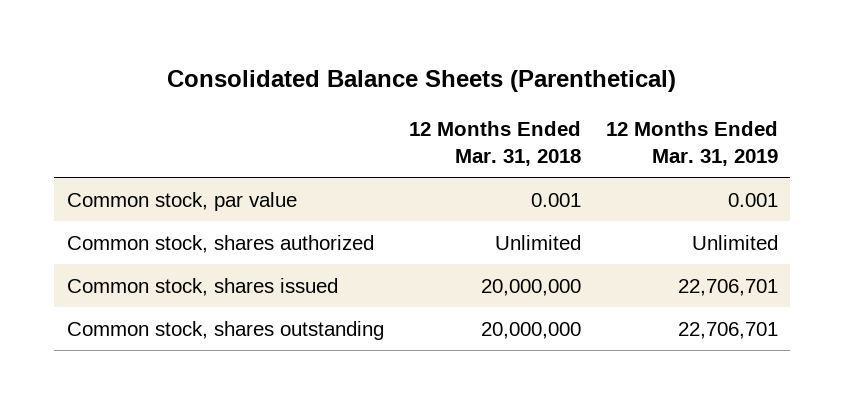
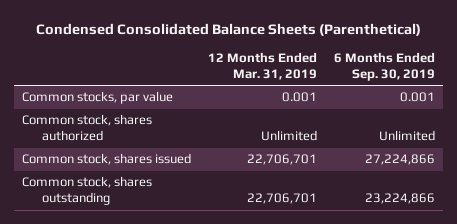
- Consolidated Balance Sheets (Parenthetical)
+ Condensed Consolidated Balance Sheets (Parenthetical)
- | 12 Months Ended Mar. 31, 2018 | 12 Months Ended Mar. 31, 2019
+ | 12 Months Ended Mar. 31, 2019 | 6 Months Ended Sep. 30, 2019
- Common stock, par value | 0.001 | 0.001
+ Common stocks, par value | 0.001 | 0.001

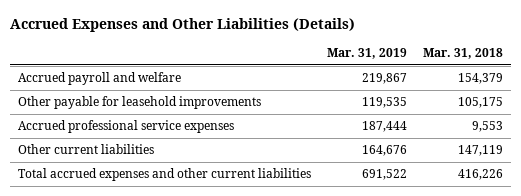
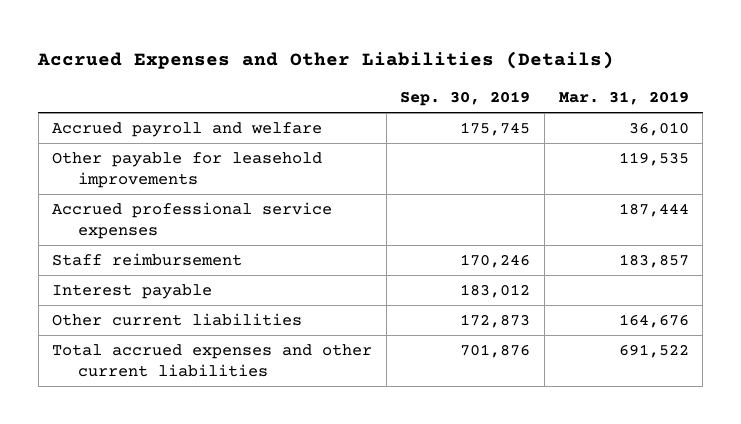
- | Mar. 31, 2019 | Mar. 31, 2018
+ | Sep. 30, 2019 | Mar. 31, 2019
- Accrued payroll and welfare | 219,867 | 154,379
+ Accrued payroll and welfare | 175,745 | 36,010
+ Staff reimbursement | 170,246 | 183,857
+ Interest payable | 183,012 |

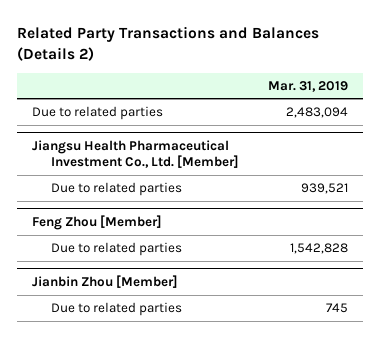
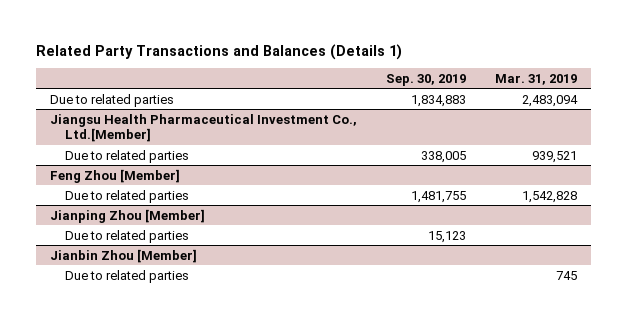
- Related Party Transactions and Balances (Details 2)
+ Related Party Transactions and Balances (Details 1)
- | Mar. 31, 2019
+ | Sep. 30, 2019 | Mar. 31, 2019
- Jiangsu Health Pharmaceutical Investment Co., Ltd. [Member]
+ Jiangsu Health Pharmaceutical Investment Co., Ltd.[Member]
+ Jianping Zhou [Member]
+ Due to related parties | 15,123 |

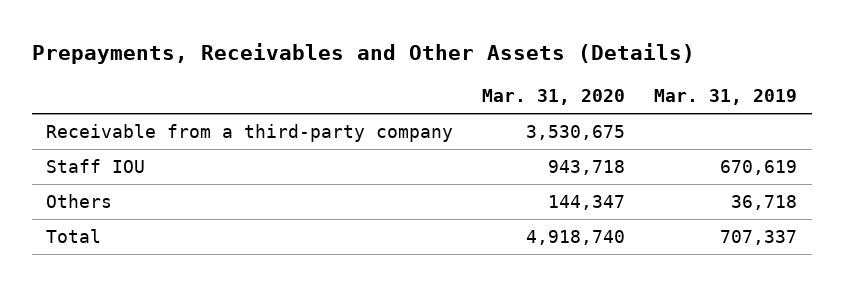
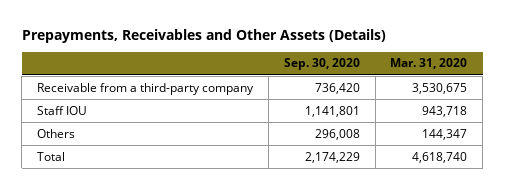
- | Mar. 31, 2020 | Mar. 31, 2019
+ | Sep. 30, 2020 | Mar. 31, 2020
- Total | 4,918,740 | 707,337
+ Total | 2,174,229 | 4,618,740

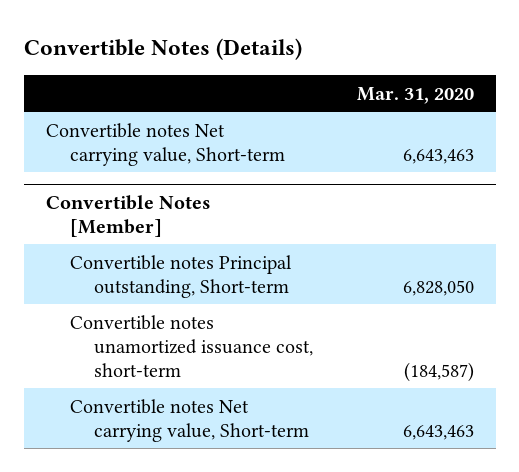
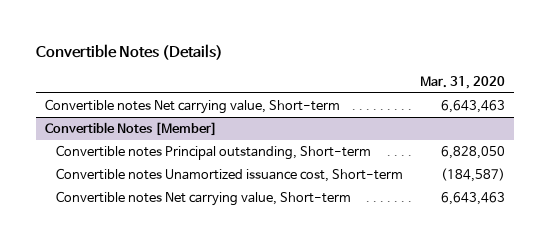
@ Convertible Notes [Member]
- Convertible notes unamortized issuance cost, short-term | (184,587)
+ Convertible notes Unamortized issuance cost, Short-term | (184,587)

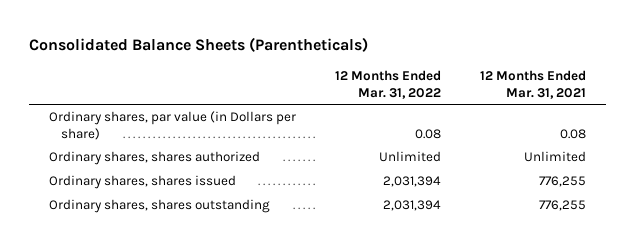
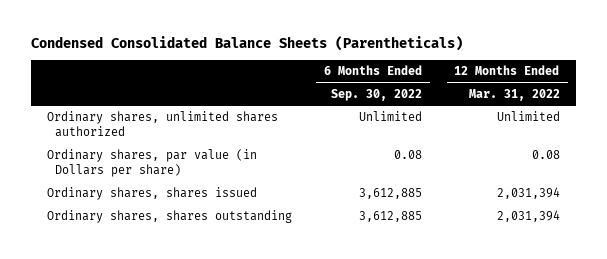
- Consolidated Balance Sheets (Parentheticals)
+ Condensed Consolidated Balance Sheets (Parentheticals)
- | 12 Months Ended Mar. 31, 2022 | 12 Months Ended Mar. 31, 2021
+ | 6 Months Ended Sep. 30, 2022 | 12 Months Ended Mar. 31, 2022
+ Ordinary shares, unlimited shares authorized | Unlimited | Unlimited
- Ordinary shares, shares authorized | Unlimited | Unlimited

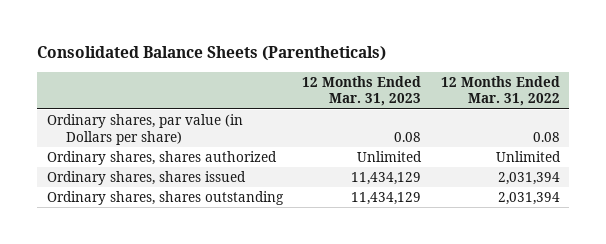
- Condensed Consolidated Balance Sheets (Parentheticals)
+ Consolidated Balance Sheets (Parentheticals)
- | 6 Months Ended Sep. 30, 2022 | 12 Months Ended Mar. 31, 2022
+ | 12 Months Ended Mar. 31, 2023 | 12 Months Ended Mar. 31, 2022
- Ordinary shares, unlimited shares authorized | Unlimited | Unlimited
+ Ordinary shares, shares authorized | Unlimited | Unlimited

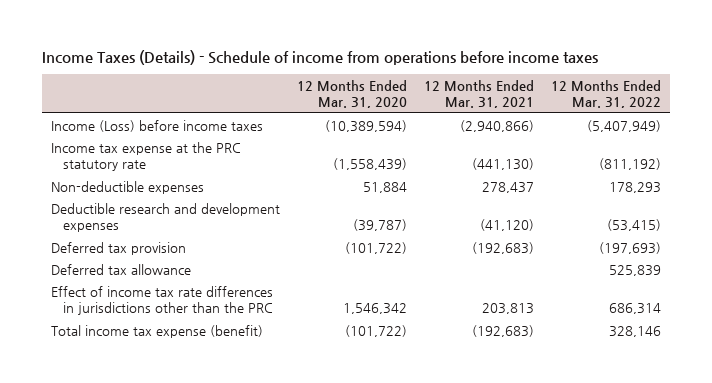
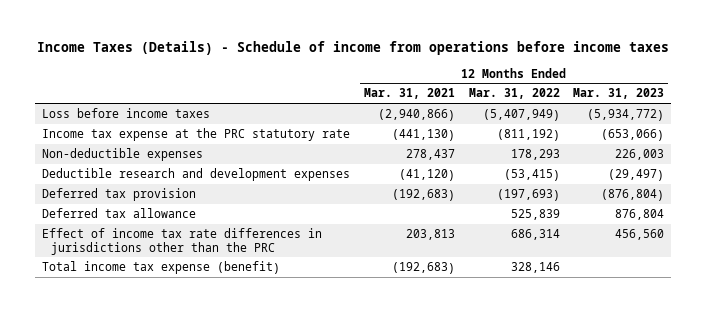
- | 12 Months Ended Mar. 31, 2020 | 12 Months Ended Mar. 31, 2021 | 12 Months Ended Mar. 31, 2022
+ | 12 Months Ended Mar. 31, 2021 | 12 Months Ended Mar. 31, 2022 | 12 Months Ended Mar. 31, 2023
- Income (Loss) before income taxes | (10,389,594) | (2,940,866) | (5,407,949)
+ Loss before income taxes | (2,940,866) | (5,407,949) | (5,934,772)

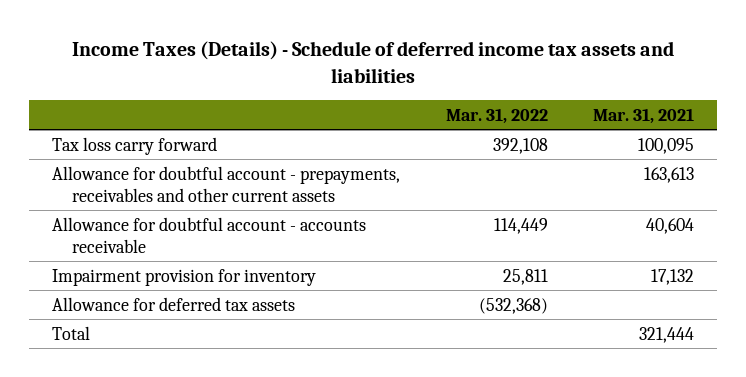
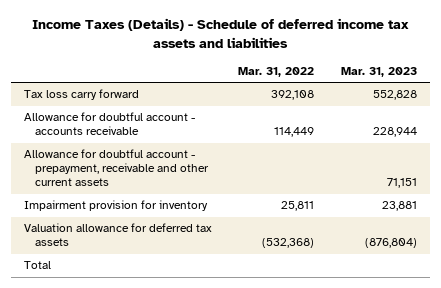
- | Mar. 31, 2022 | Mar. 31, 2021
+ | Mar. 31, 2022 | Mar. 31, 2023
- Allowance for doubtful account - prepayments, receivables and other current assets | | 163,613
+ Allowance for doubtful account - prepayment, receivable and other current assets | | 71,151
- Allowance for deferred tax assets | (532,368) |
+ Valuation allowance for deferred tax assets | (532,368) | (876,804)

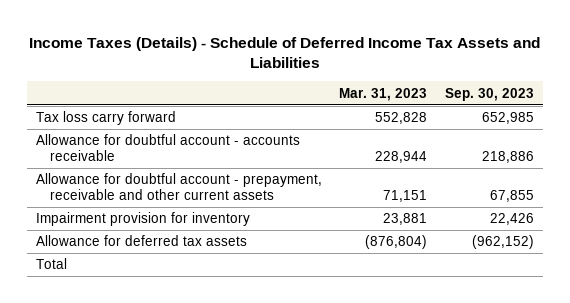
- Income Taxes (Details) - Schedule of deferred income tax assets and liabilities
+ Income Taxes (Details) - Schedule of Deferred Income Tax Assets and Liabilities
- | Mar. 31, 2022 | Mar. 31, 2023
+ | Mar. 31, 2023 | Sep. 30, 2023
- Valuation allowance for deferred tax assets | (532,368) | (876,804)
+ Allowance for deferred tax assets | (876,804) | (962,152)

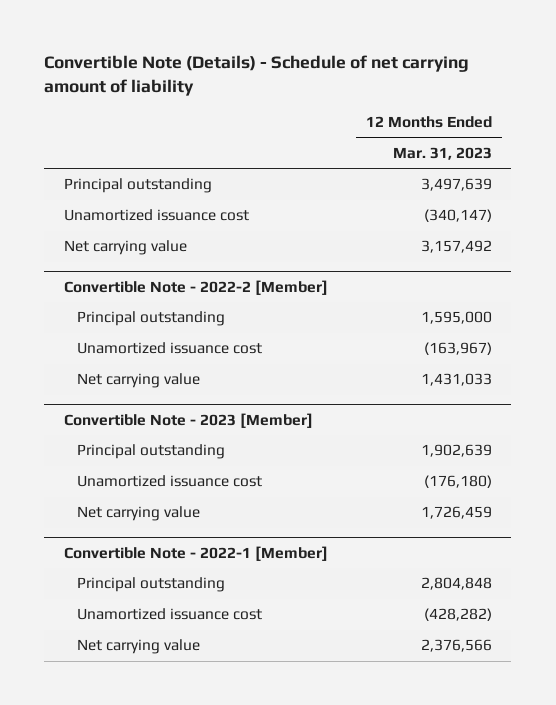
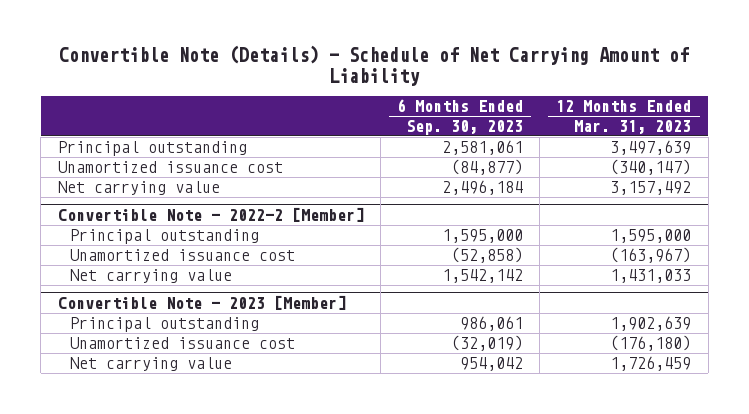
- Convertible Note (Details) - Schedule of net carrying amount of liability
+ Convertible Note (Details) - Schedule of Net Carrying Amount of Liability
- | 12 Months Ended Mar. 31, 2023
+ | 6 Months Ended Sep. 30, 2023 | 12 Months Ended Mar. 31, 2023
- Convertible Note - 2022-1 [Member]
- Principal outstanding | 2,804,848
- Unamortized issuance cost | (428,282)
- Net carrying value | 2,376,566

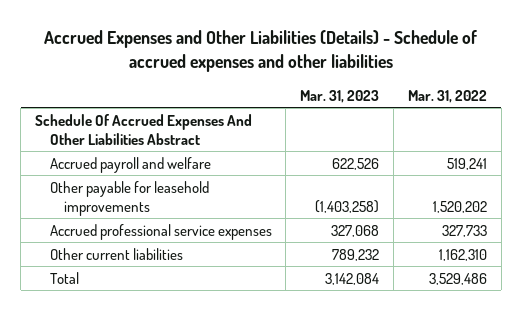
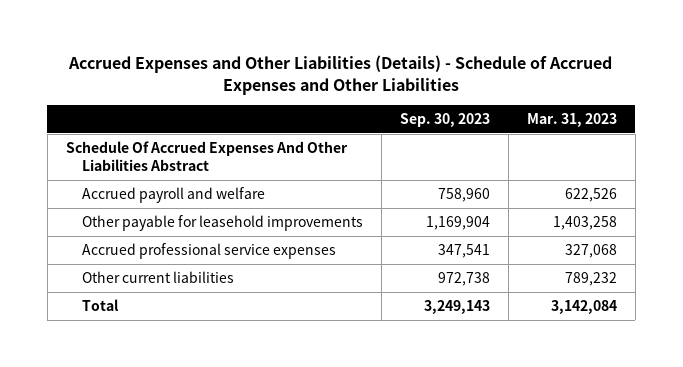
- Accrued Expenses and Other Liabilities (Details) - Schedule of accrued expenses and other liabilities
+ Accrued Expenses and Other Liabilities (Details) - Schedule of Accrued Expenses and Other Liabilities
- | Mar. 31, 2023 | Mar. 31, 2022
+ | Sep. 30, 2023 | Mar. 31, 2023
- Other payable for leasehold improvements | (1,403,258) | 1,520,202
+ Other payable for leasehold improvements | 1,169,904 | 1,403,258

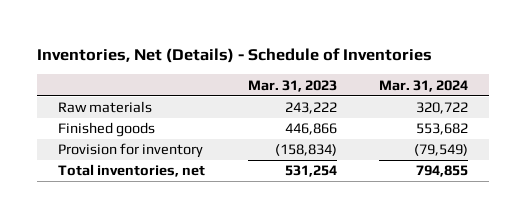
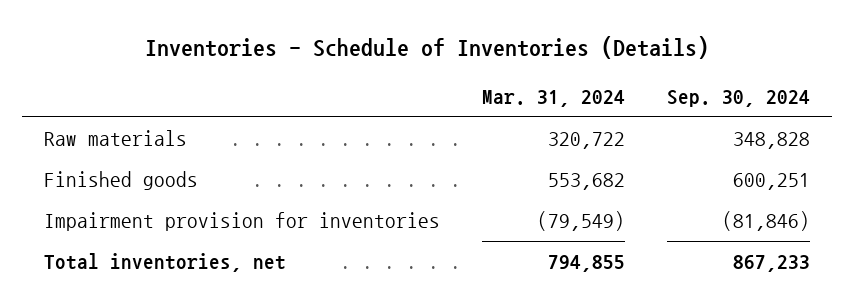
- Inventories, Net (Details) - Schedule of Inventories
+ Inventories - Schedule of Inventories (Details)
- | Mar. 31, 2023 | Mar. 31, 2024
+ | Mar. 31, 2024 | Sep. 30, 2024
- Provision for inventory | (158,834) | (79,549)
+ Impairment provision for inventories | (79,549) | (81,846)

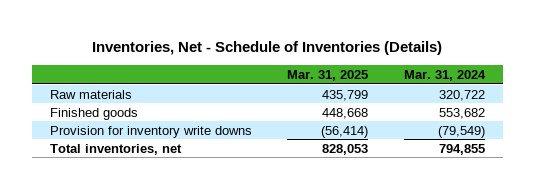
- Inventories - Schedule of Inventories (Details)
+ Inventories, Net - Schedule of Inventories (Details)
- | Mar. 31, 2024 | Sep. 30, 2024
+ | Mar. 31, 2025 | Mar. 31, 2024
- Impairment provision for inventories | (79,549) | (81,846)
+ Provision for inventory write downs | (56,414) | (79,549)

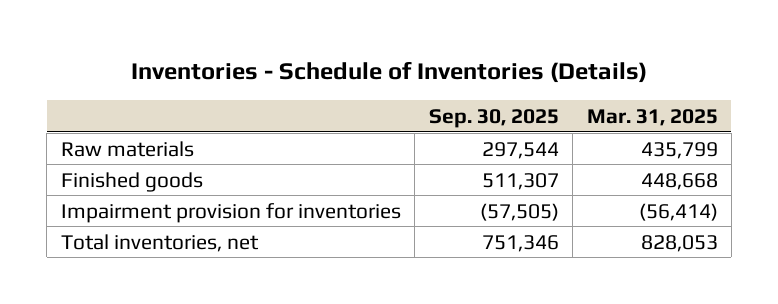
- Inventories, Net - Schedule of Inventories (Details)
+ Inventories - Schedule of Inventories (Details)
- | Mar. 31, 2025 | Mar. 31, 2024
+ | Sep. 30, 2025 | Mar. 31, 2025
- Provision for inventory write downs | (56,414) | (79,549)
+ Impairment provision for inventories | (57,505) | (56,414)

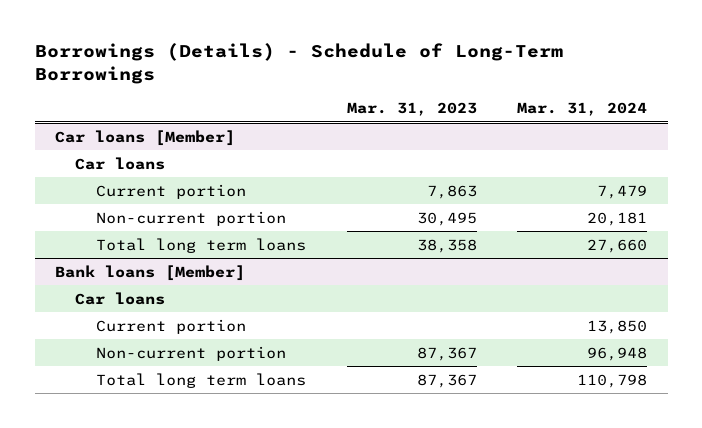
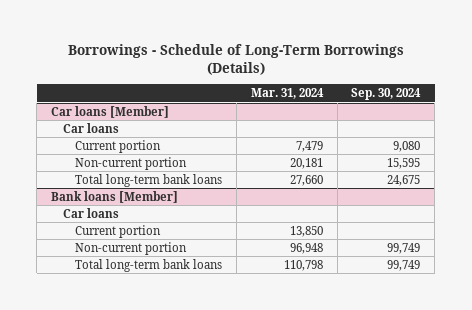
- Borrowings (Details) - Schedule of Long-Term Borrowings
+ Borrowings - Schedule of Long-Term Borrowings (Details)
- | Mar. 31, 2023 | Mar. 31, 2024
+ | Mar. 31, 2024 | Sep. 30, 2024
@ Car loans [Member]
- Total long term loans | 38,358 | 27,660
+ Total long-term bank loans | 27,660 | 24,675
@ Bank loans [Member]
- Total long term loans | 87,367 | 110,798
+ Total long-term bank loans | 110,798 | 99,749

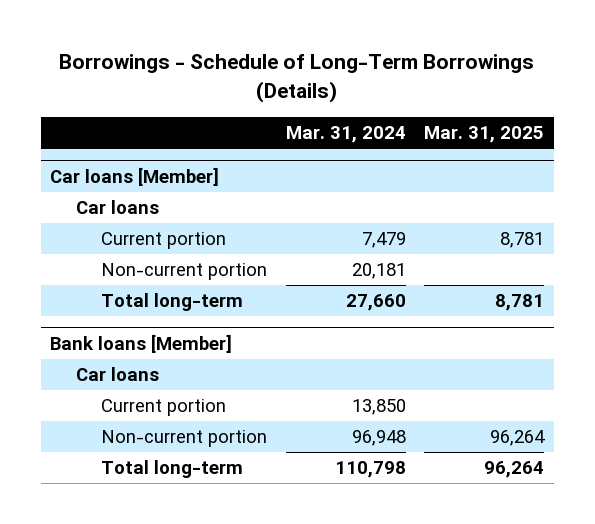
- | Mar. 31, 2024 | Sep. 30, 2024
+ | Mar. 31, 2024 | Mar. 31, 2025
@ Car loans [Member]
- Total long-term bank loans | 27,660 | 24,675
+ Total long-term | 27,660 | 8,781
@ Bank loans [Member]
- Total long-term bank loans | 110,798 | 99,749
+ Total long-term | 110,798 | 96,264

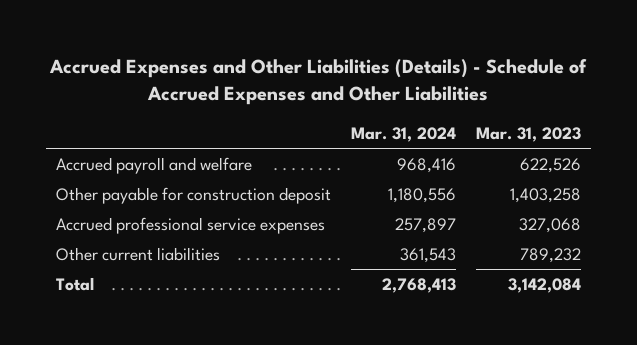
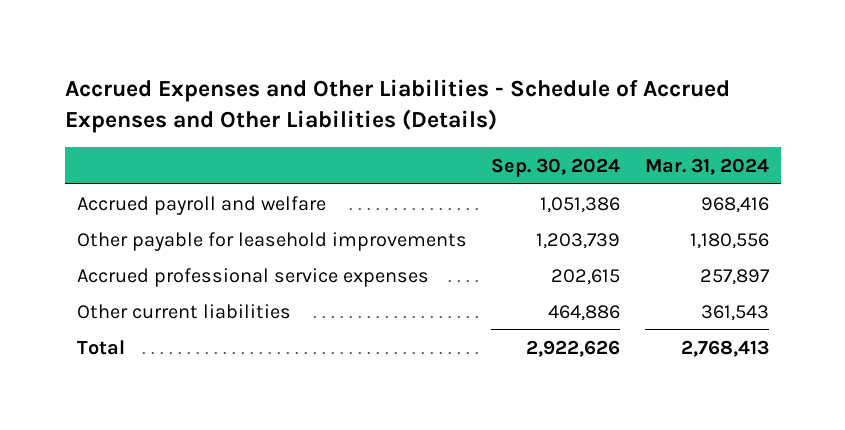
- Accrued Expenses and Other Liabilities (Details) - Schedule of Accrued Expenses and Other Liabilities
+ Accrued Expenses and Other Liabilities - Schedule of Accrued Expenses and Other Liabilities (Details)
- | Mar. 31, 2024 | Mar. 31, 2023
+ | Sep. 30, 2024 | Mar. 31, 2024
- Other payable for construction deposit | 1,180,556 | 1,403,258
+ Other payable for leasehold improvements | 1,203,739 | 1,180,556

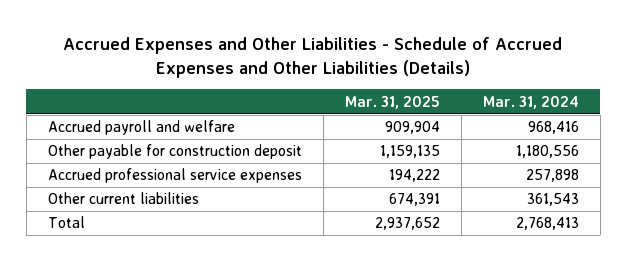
- | Sep. 30, 2024 | Mar. 31, 2024
+ | Mar. 31, 2025 | Mar. 31, 2024
- Other payable for leasehold improvements | 1,203,739 | 1,180,556
- Accrued professional service expenses | 202,615 | 257,897
+ Other payable for construction deposit | 1,159,135 | 1,180,556
+ Accrued professional service expenses | 194,222 | 257,898

